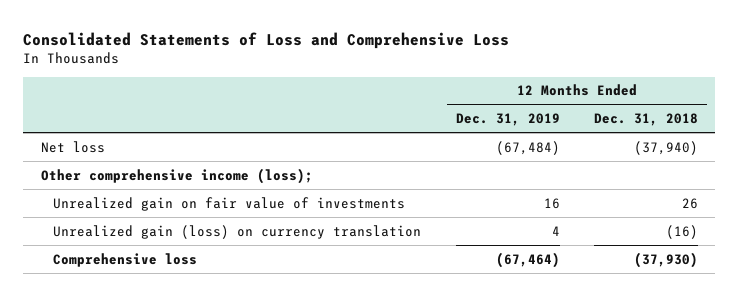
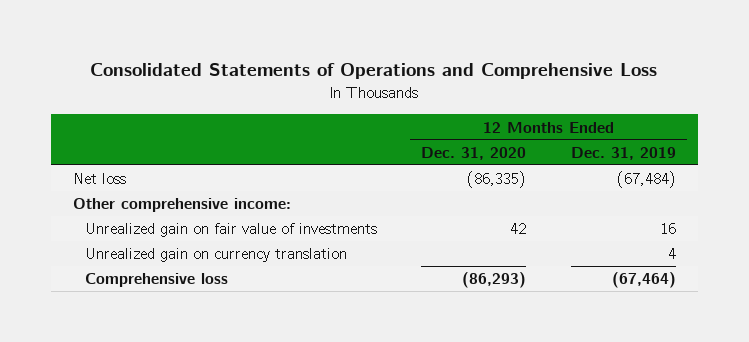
- Consolidated Statements of Loss and Comprehensive Loss
+ Consolidated Statements of Operations and Comprehensive Loss
- | 12 Months Ended Dec. 31, 2019 | 12 Months Ended Dec. 31, 2018
+ | 12 Months Ended Dec. 31, 2020 | 12 Months Ended Dec. 31, 2019
- Other comprehensive income (loss);
+ Other comprehensive income:
- Unrealized gain (loss) on currency translation | 4 | (16)
+ Unrealized gain on currency translation | | 4

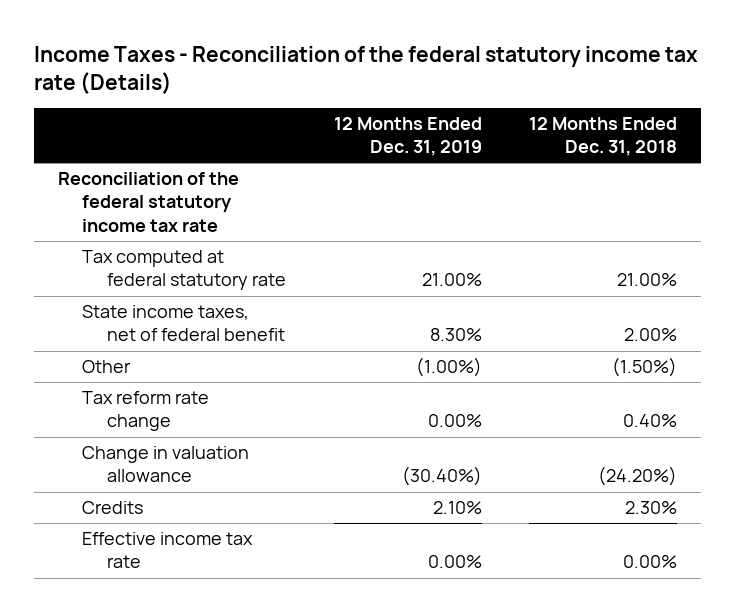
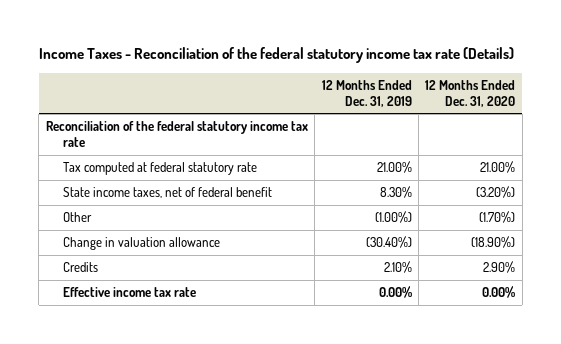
- | 12 Months Ended Dec. 31, 2019 | 12 Months Ended Dec. 31, 2018
+ | 12 Months Ended Dec. 31, 2019 | 12 Months Ended Dec. 31, 2020
- Tax reform rate change | 0.00% | 0.40%

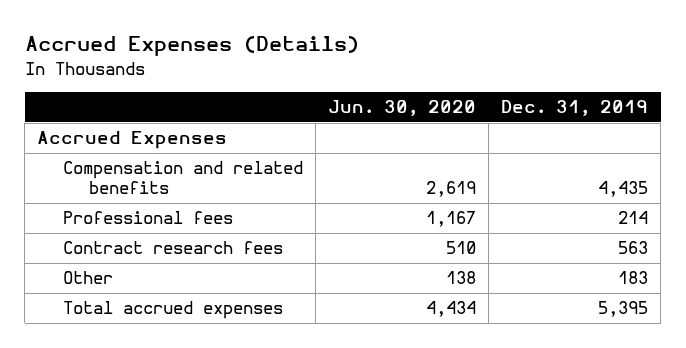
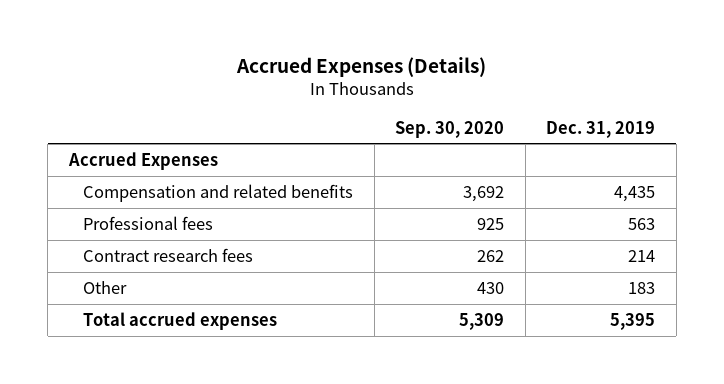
- | Jun. 30, 2020 | Dec. 31, 2019
+ | Sep. 30, 2020 | Dec. 31, 2019
- Professional fees | 1,167 | 214
- Contract research fees | 510 | 563
+ Professional fees | 925 | 563
+ Contract research fees | 262 | 214

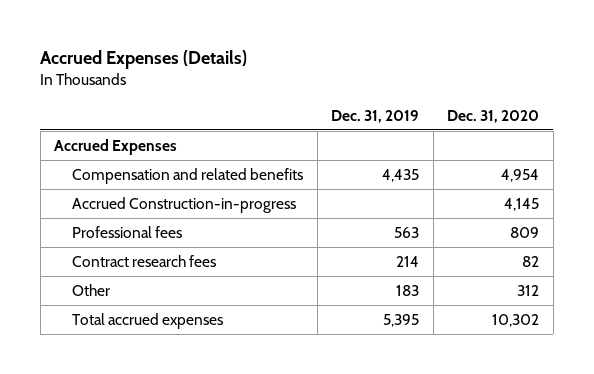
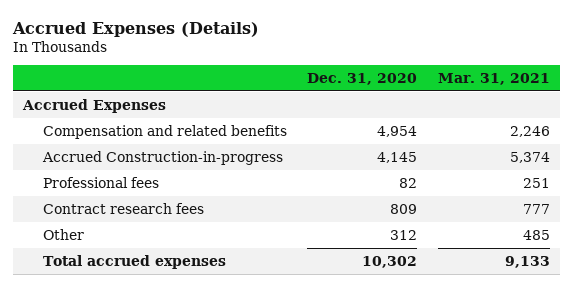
- | Dec. 31, 2019 | Dec. 31, 2020
+ | Dec. 31, 2020 | Mar. 31, 2021
- Professional fees | 563 | 809
- Contract research fees | 214 | 82
+ Professional fees | 82 | 251
+ Contract research fees | 809 | 777

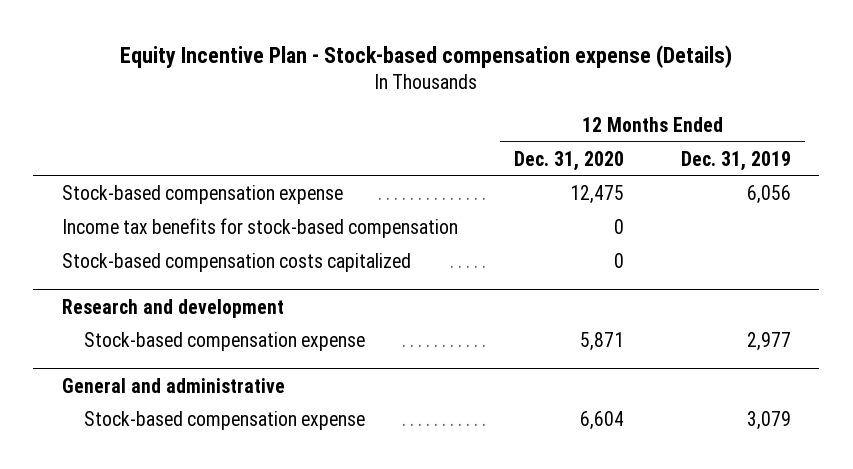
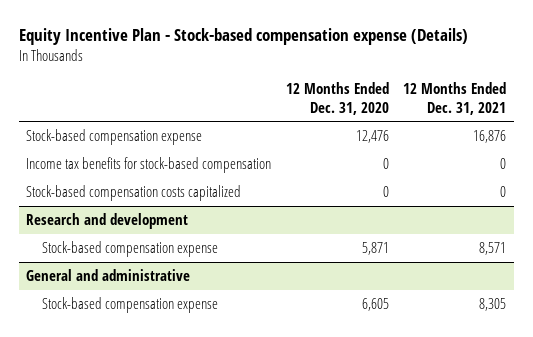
- | 12 Months Ended Dec. 31, 2020 | 12 Months Ended Dec. 31, 2019
+ | 12 Months Ended Dec. 31, 2020 | 12 Months Ended Dec. 31, 2021
- Stock-based compensation expense | 12,475 | 6,056
+ Stock-based compensation expense | 12,476 | 16,876
@ General and administrative
- Stock-based compensation expense | 6,604 | 3,079
+ Stock-based compensation expense | 6,605 | 8,305

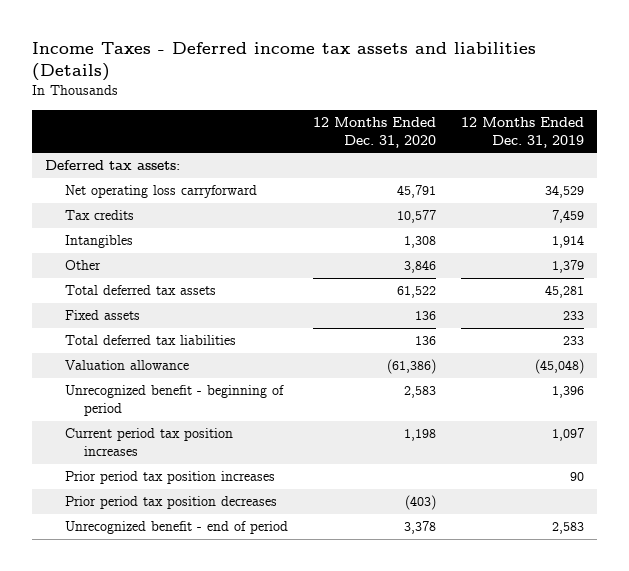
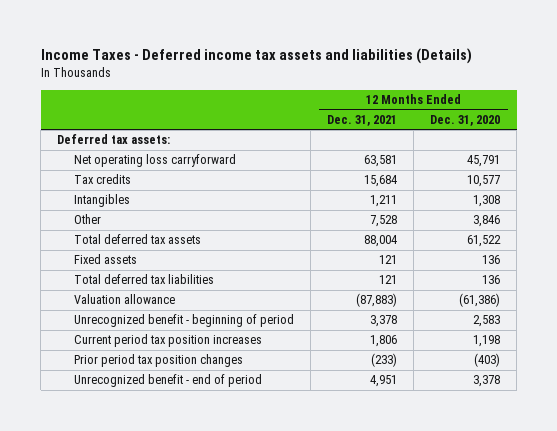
- | 12 Months Ended Dec. 31, 2020 | 12 Months Ended Dec. 31, 2019
+ | 12 Months Ended Dec. 31, 2021 | 12 Months Ended Dec. 31, 2020
- Prior period tax position increases | | 90
- Prior period tax position decreases | (403) |
+ Prior period tax position changes | (233) | (403)

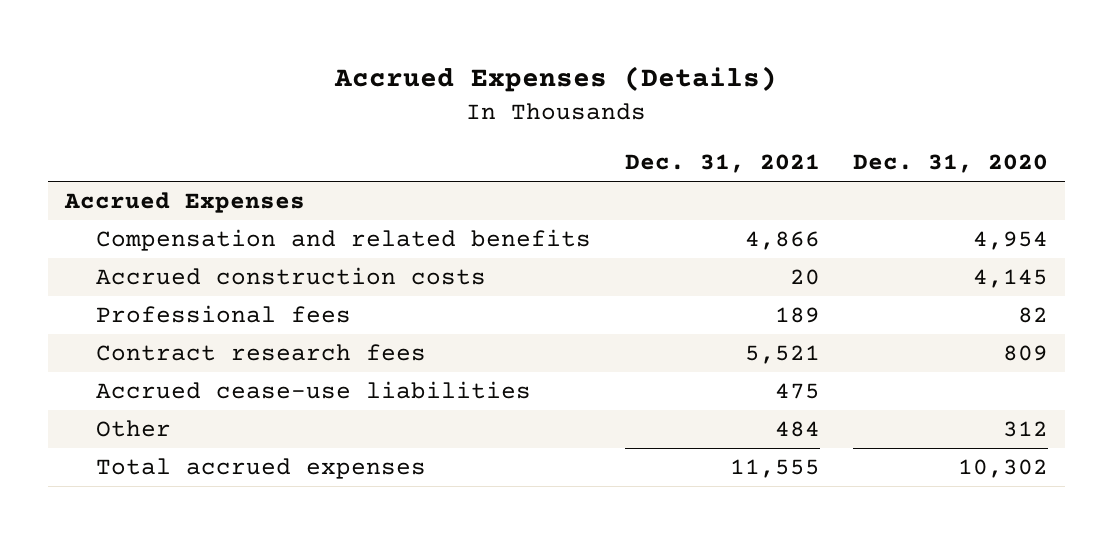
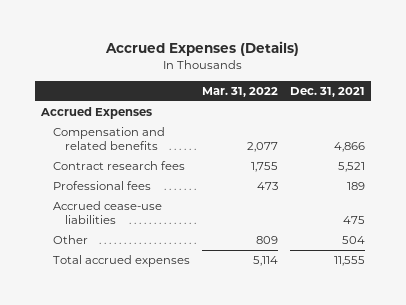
- | Dec. 31, 2021 | Dec. 31, 2020
+ | Mar. 31, 2022 | Dec. 31, 2021
- Accrued construction costs | 20 | 4,145
moved down: Professional fees | 473 | 189
- Other | 484 | 312
+ Other | 809 | 504

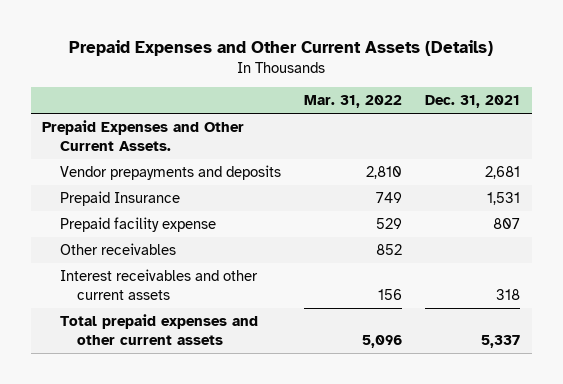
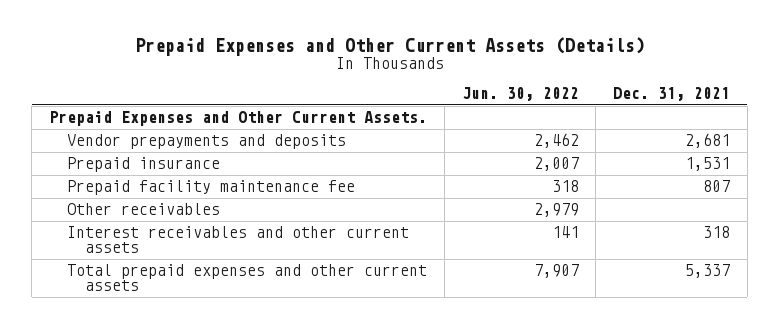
- | Mar. 31, 2022 | Dec. 31, 2021
+ | Jun. 30, 2022 | Dec. 31, 2021
- Prepaid Insurance | 749 | 1,531
- Prepaid facility expense | 529 | 807
+ Prepaid insurance | 2,007 | 1,531
+ Prepaid facility maintenance fee | 318 | 807

